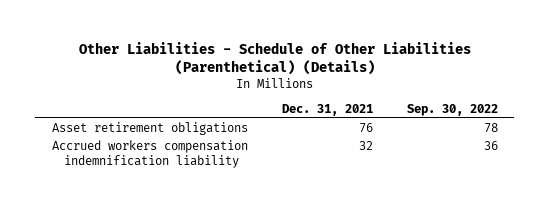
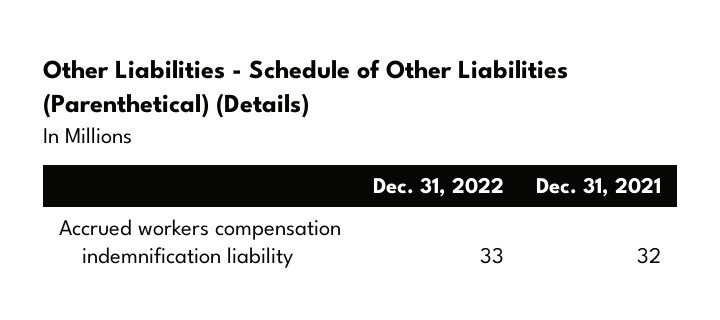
- | Dec. 31, 2021 | Sep. 30, 2022
+ | Dec. 31, 2022 | Dec. 31, 2021
- Asset retirement obligations | 76 | 78

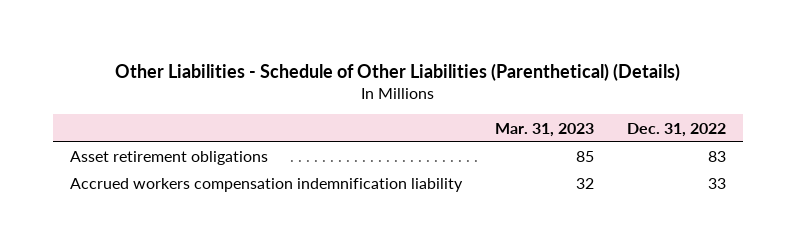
- | Dec. 31, 2022 | Dec. 31, 2021
+ | Mar. 31, 2023 | Dec. 31, 2022
+ Asset retirement obligations | 85 | 83

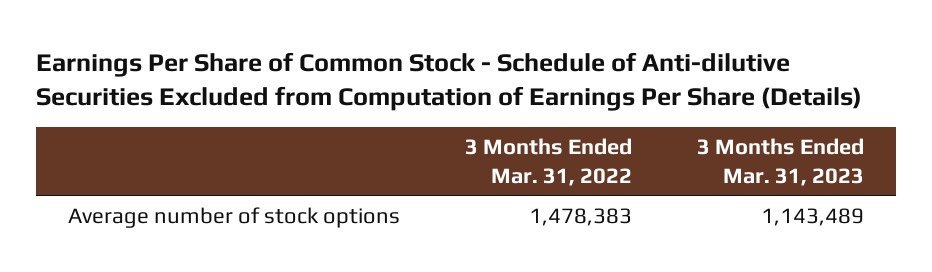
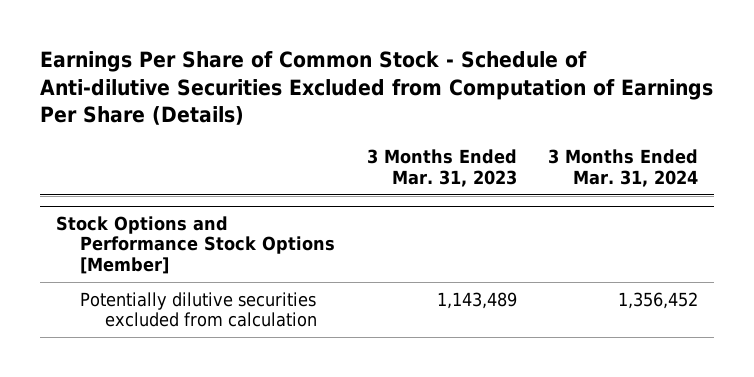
- | 3 Months Ended Mar. 31, 2022 | 3 Months Ended Mar. 31, 2023
+ | 3 Months Ended Mar. 31, 2023 | 3 Months Ended Mar. 31, 2024
- Average number of stock options | 1,478,383 | 1,143,489
+ Stock Options and Performance Stock Options [Member]
+ Potentially dilutive securities excluded from calculation | 1,143,489 | 1,356,452

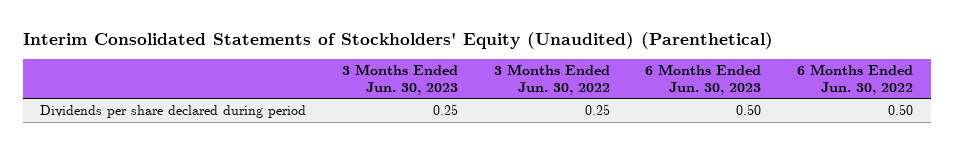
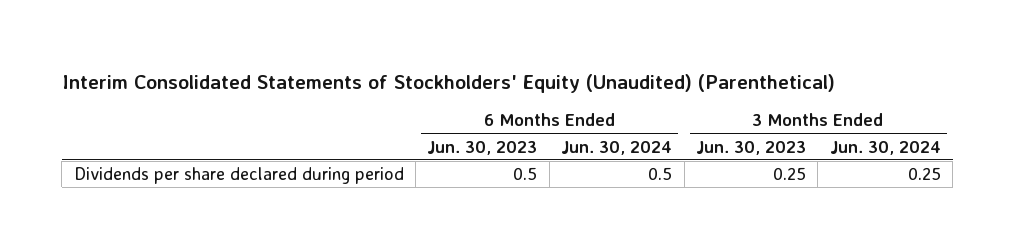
- | 3 Months Ended Jun. 30, 2023 | 3 Months Ended Jun. 30, 2022 | 6 Months Ended Jun. 30, 2023 | 6 Months Ended Jun. 30, 2022
+ | 6 Months Ended Jun. 30, 2023 | 6 Months Ended Jun. 30, 2024 | 3 Months Ended Jun. 30, 2023 | 3 Months Ended Jun. 30, 2024
- Dividends per share declared during period | 0.25 | 0.25 | 0.50 | 0.50
+ Dividends per share declared during period | 0.5 | 0.5 | 0.25 | 0.25

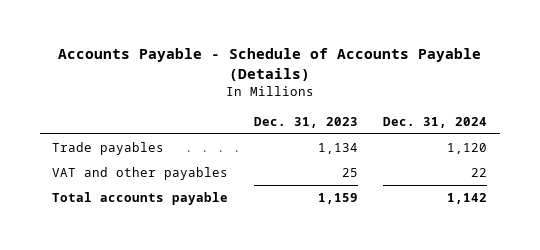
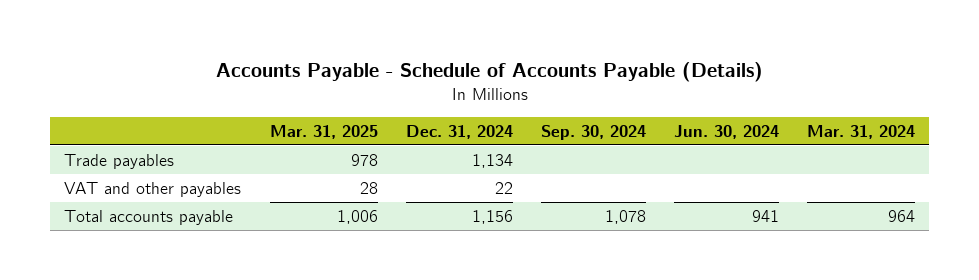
- | Dec. 31, 2023 | Dec. 31, 2024
+ | Mar. 31, 2025 | Dec. 31, 2024 | Sep. 30, 2024 | Jun. 30, 2024 | Mar. 31, 2024
- Trade payables | 1,134 | 1,120
+ Trade payables | 978 | 1,134 | | |
- Total accounts payable | 1,159 | 1,142
+ Total accounts payable | 1,006 | 1,156 | 1,078 | 941 | 964

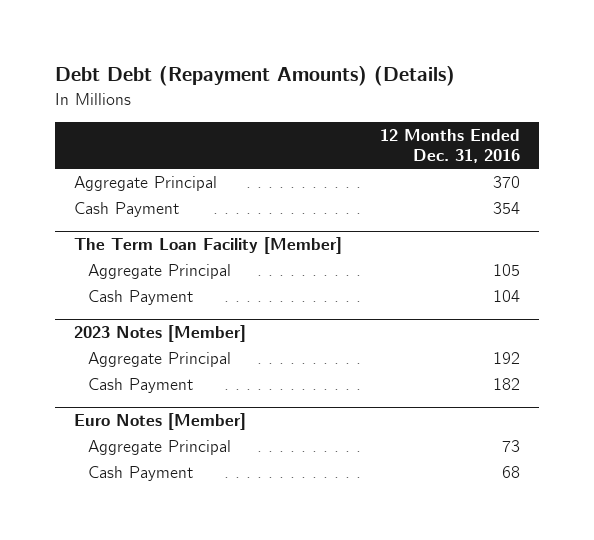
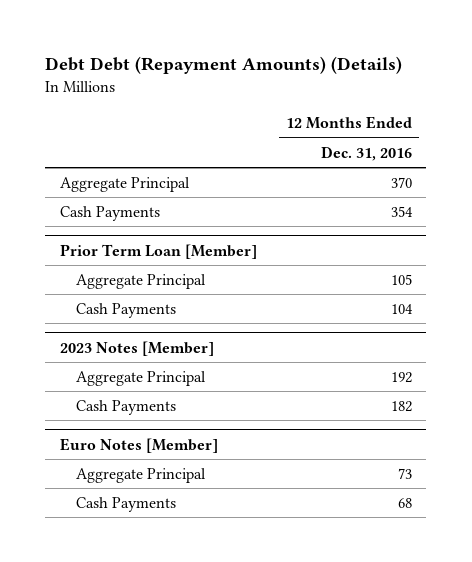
- Cash Payment | 354
- The Term Loan Facility [Member]
+ Cash Payments | 354
+ Prior Term Loan [Member]
- Cash Payment | 104
+ Cash Payments | 104
@ 2023 Notes [Member]
- Cash Payment | 182
+ Cash Payments | 182
@ Euro Notes [Member]
- Cash Payment | 68
+ Cash Payments | 68

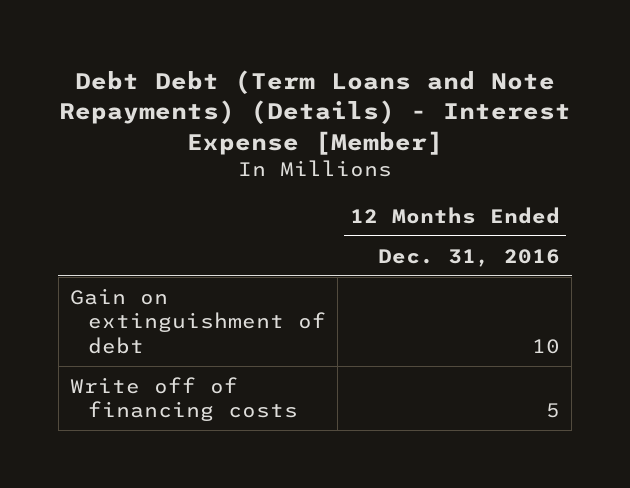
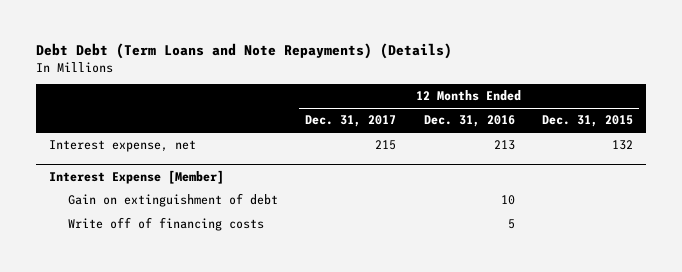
- Debt Debt (Term Loans and Note Repayments) (Details) - Interest Expense [Member]
+ Debt Debt (Term Loans and Note Repayments) (Details)
- | 12 Months Ended Dec. 31, 2016
+ | 12 Months Ended Dec. 31, 2017 | 12 Months Ended Dec. 31, 2016 | 12 Months Ended Dec. 31, 2015
+ Interest expense, net | 215 | 213 | 132
+ Interest Expense [Member]

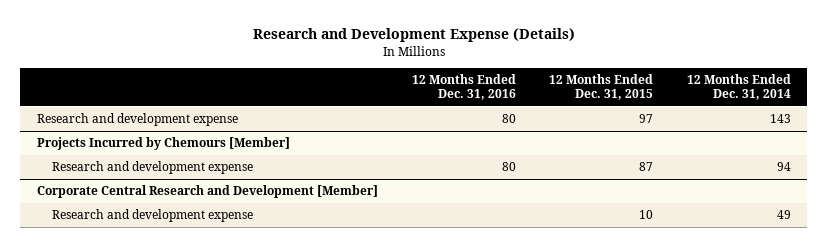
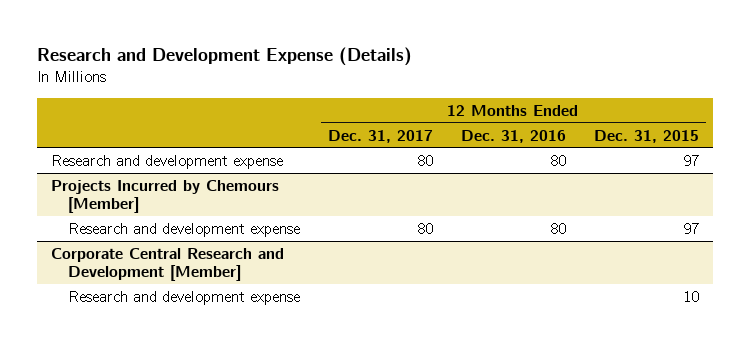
- | 12 Months Ended Dec. 31, 2016 | 12 Months Ended Dec. 31, 2015 | 12 Months Ended Dec. 31, 2014
+ | 12 Months Ended Dec. 31, 2017 | 12 Months Ended Dec. 31, 2016 | 12 Months Ended Dec. 31, 2015
@ Projects Incurred by Chemours [Member]
- Research and development expense | 80 | 87 | 94
+ Research and development expense | 80 | 80 | 97

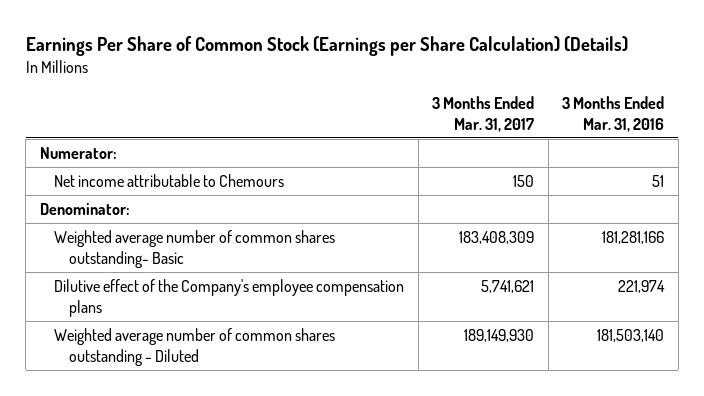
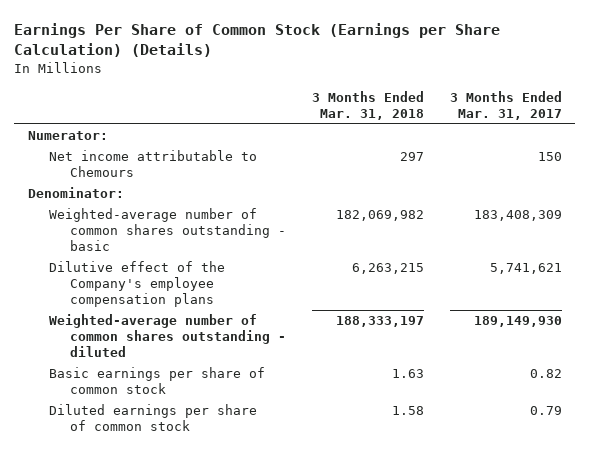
- | 3 Months Ended Mar. 31, 2017 | 3 Months Ended Mar. 31, 2016
+ | 3 Months Ended Mar. 31, 2018 | 3 Months Ended Mar. 31, 2017
- Weighted average number of common shares outstanding- Basic | 183,408,309 | 181,281,166
+ Weighted-average number of common shares outstanding - basic | 182,069,982 | 183,408,309
- Weighted average number of common shares outstanding - Diluted | 189,149,930 | 181,503,140
+ Weighted-average number of common shares outstanding - diluted | 188,333,197 | 189,149,930
+ Basic earnings per share of common stock | 1.63 | 0.82
+ Diluted earnings per share of common stock | 1.58 | 0.79

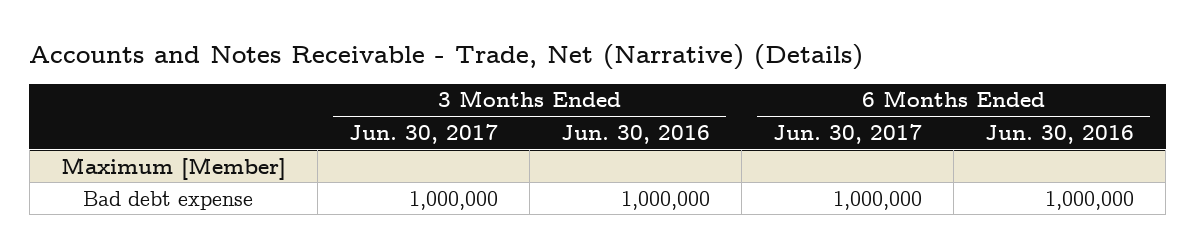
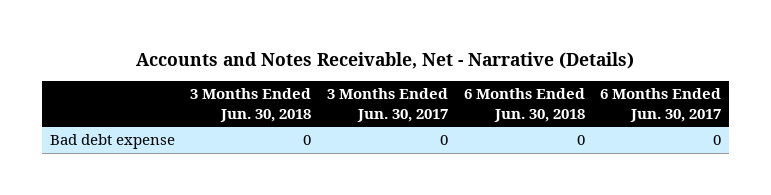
- Accounts and Notes Receivable - Trade, Net (Narrative) (Details)
+ Accounts and Notes Receivable, Net - Narrative (Details)
- | 3 Months Ended Jun. 30, 2017 | 3 Months Ended Jun. 30, 2016 | 6 Months Ended Jun. 30, 2017 | 6 Months Ended Jun. 30, 2016
+ | 3 Months Ended Jun. 30, 2018 | 3 Months Ended Jun. 30, 2017 | 6 Months Ended Jun. 30, 2018 | 6 Months Ended Jun. 30, 2017
- Maximum [Member]
- Bad debt expense | 1,000,000 | 1,000,000 | 1,000,000 | 1,000,000
+ Bad debt expense | 0 | 0 | 0 | 0

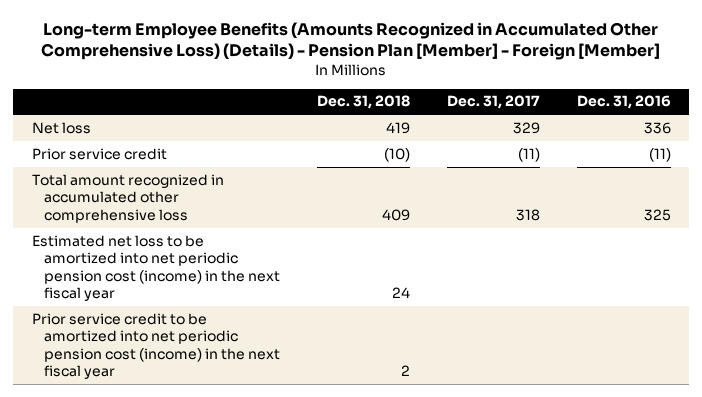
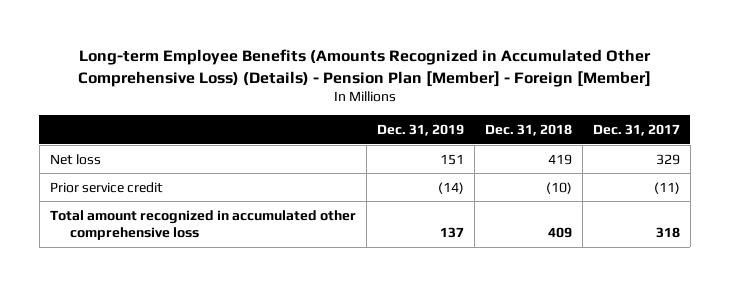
- | Dec. 31, 2018 | Dec. 31, 2017 | Dec. 31, 2016
+ | Dec. 31, 2019 | Dec. 31, 2018 | Dec. 31, 2017
- Estimated net loss to be amortized into net periodic pension cost (income) in the next fiscal year | 24 | |
- Prior service credit to be amortized into net periodic pension cost (income) in the next fiscal year | 2 | |

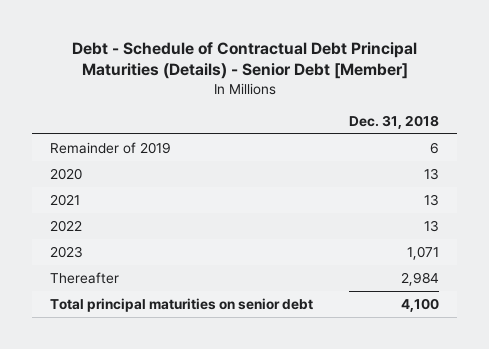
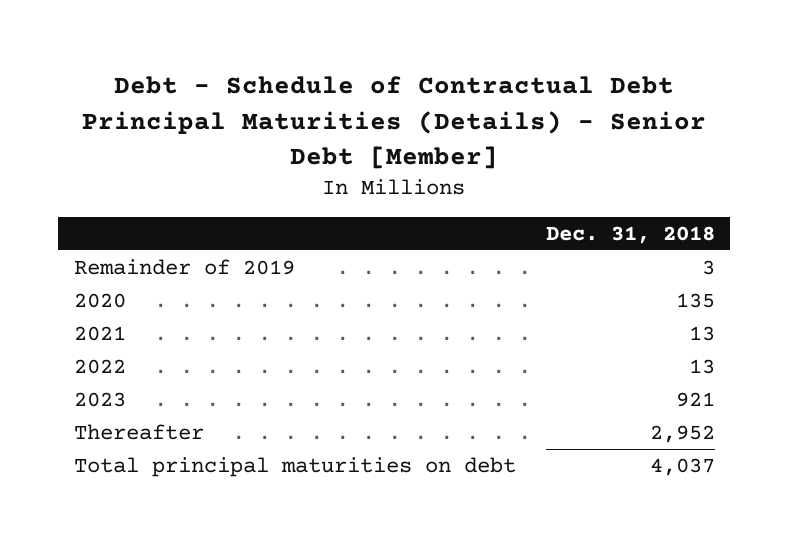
- Remainder of 2019 | 6
- 2020 | 13
+ Remainder of 2019 | 3
+ 2020 | 135
- 2023 | 1,071
- Thereafter | 2,984
- Total principal maturities on senior debt | 4,100
+ 2023 | 921
+ Thereafter | 2,952
+ Total principal maturities on debt | 4,037

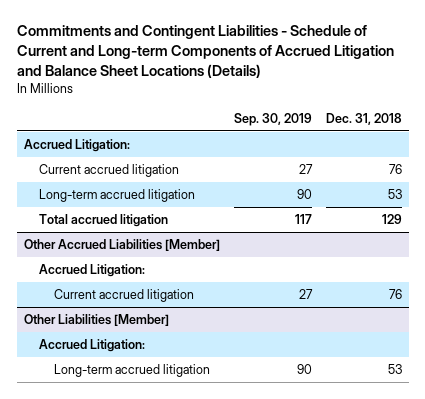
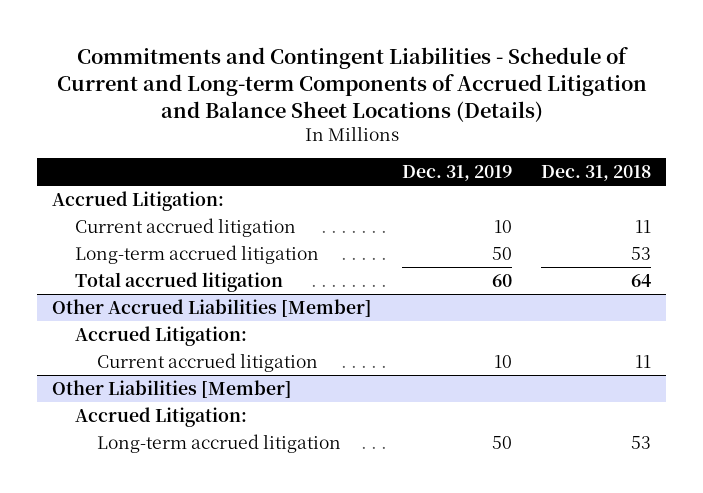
- | Sep. 30, 2019 | Dec. 31, 2018
+ | Dec. 31, 2019 | Dec. 31, 2018
- Current accrued litigation | 27 | 76
+ Current accrued litigation | 10 | 11
- Total accrued litigation | 117 | 129
+ Total accrued litigation | 60 | 64
@ Other Accrued Liabilities [Member]
- Current accrued litigation | 27 | 76
+ Current accrued litigation | 10 | 11

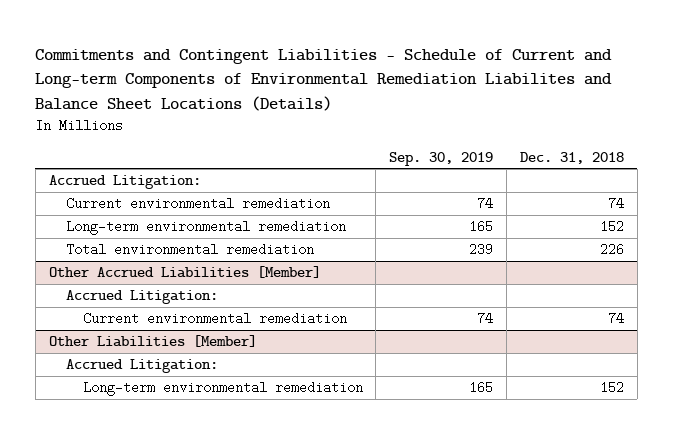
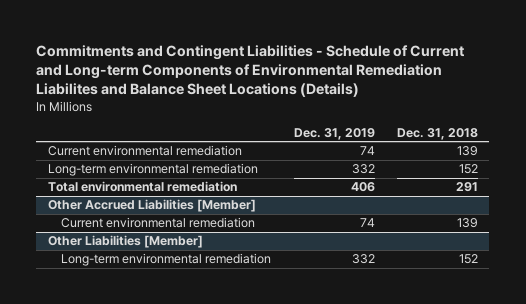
- | Sep. 30, 2019 | Dec. 31, 2018
+ | Dec. 31, 2019 | Dec. 31, 2018
- Accrued Litigation:
- Current environmental remediation | 74 | 74
+ Current environmental remediation | 74 | 139
- Total environmental remediation | 239 | 226
+ Total environmental remediation | 406 | 291
@ Other Accrued Liabilities [Member]
- Accrued Litigation:
- Current environmental remediation | 74 | 74
+ Current environmental remediation | 74 | 139
@ Other Liabilities [Member]
- Accrued Litigation:

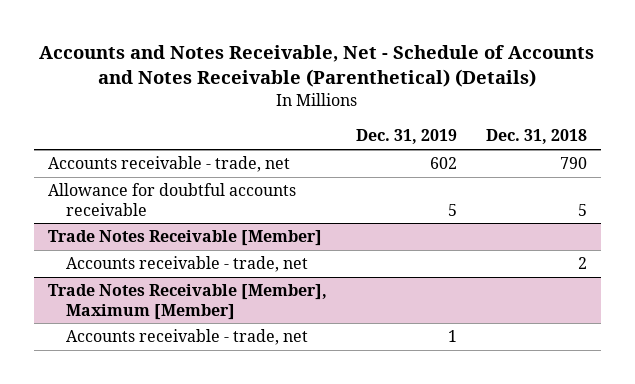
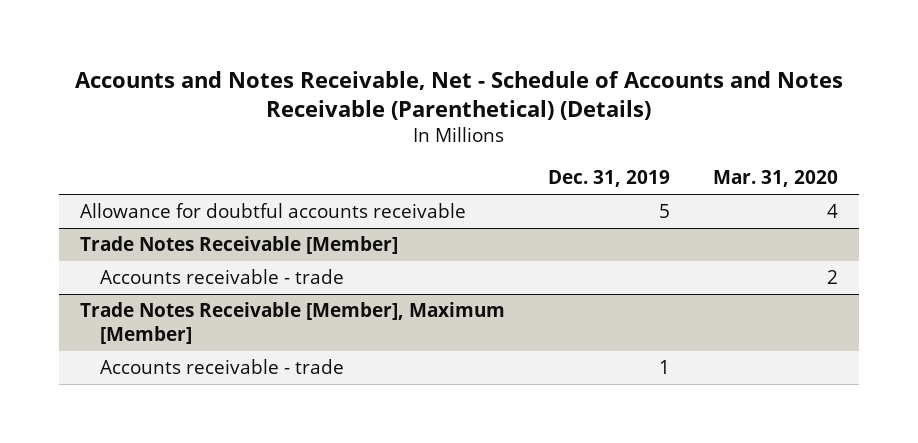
- | Dec. 31, 2019 | Dec. 31, 2018
+ | Dec. 31, 2019 | Mar. 31, 2020
- Accounts receivable - trade, net | 602 | 790
@ Trade Notes Receivable [Member]
- Accounts receivable - trade, net | | 2
+ Accounts receivable - trade | | 2
@ Trade Notes Receivable [Member], Maximum [Member]
- Accounts receivable - trade, net | 1 |
+ Accounts receivable - trade | 1 |

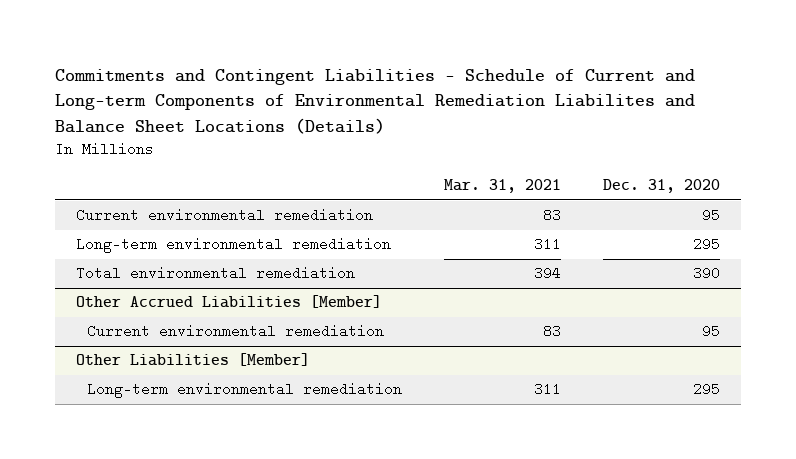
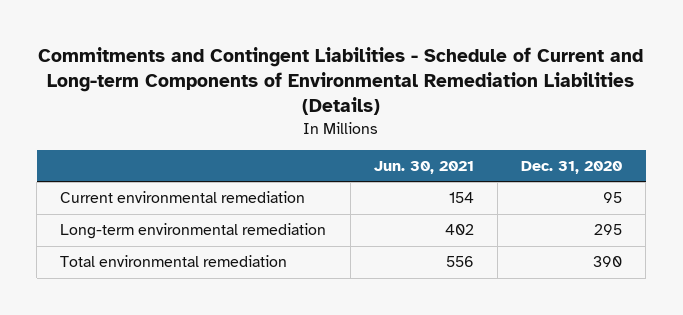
- Commitments and Contingent Liabilities - Schedule of Current and Long-term Components of Environmental Remediation Liabilites and Balance Sheet Locations (Details)
+ Commitments and Contingent Liabilities - Schedule of Current and Long-term Components of Environmental Remediation Liabilities (Details)
- | Mar. 31, 2021 | Dec. 31, 2020
+ | Jun. 30, 2021 | Dec. 31, 2020
- Other Accrued Liabilities [Member]
- Current environmental remediation | 83 | 95
- Other Liabilities [Member]
- Long-term environmental remediation | 311 | 295

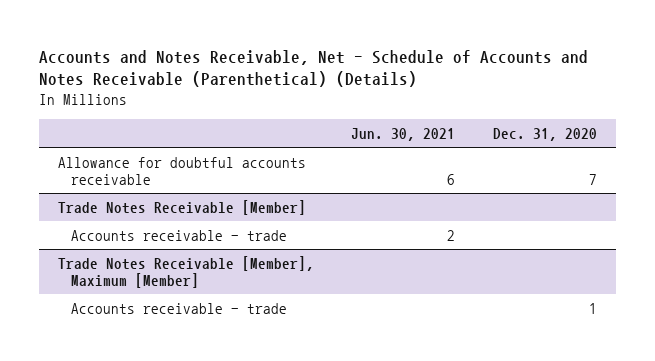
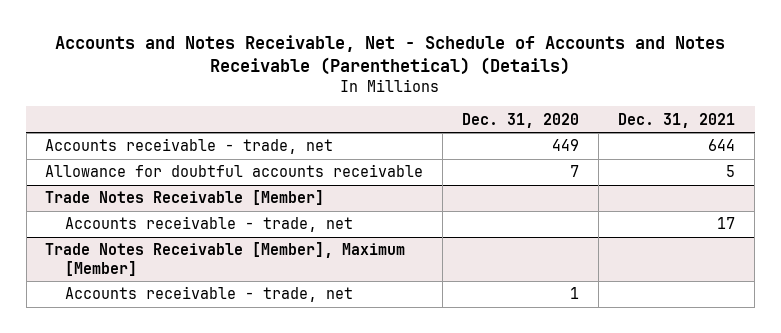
- | Jun. 30, 2021 | Dec. 31, 2020
+ | Dec. 31, 2020 | Dec. 31, 2021
+ Accounts receivable - trade, net | 449 | 644
@ Trade Notes Receivable [Member]
- Accounts receivable - trade | 2 |
+ Accounts receivable - trade, net | | 17
@ Trade Notes Receivable [Member], Maximum [Member]
- Accounts receivable - trade | | 1
+ Accounts receivable - trade, net | 1 |

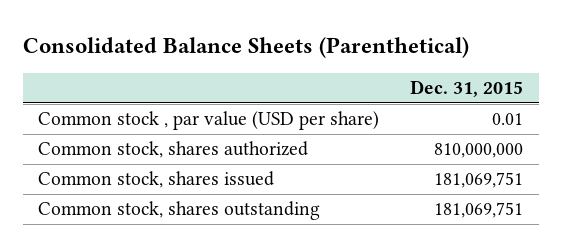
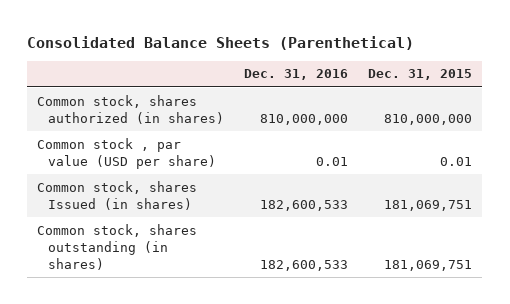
- | Dec. 31, 2015
+ | Dec. 31, 2016 | Dec. 31, 2015
+ Common stock, shares authorized (in shares) | 810,000,000 | 810,000,000
- Common stock, shares authorized | 810,000,000
- Common stock, shares issued | 181,069,751
- Common stock, shares outstanding | 181,069,751
+ Common stock, shares Issued (in shares) | 182,600,533 | 181,069,751
+ Common stock, shares outstanding (in shares) | 182,600,533 | 181,069,751

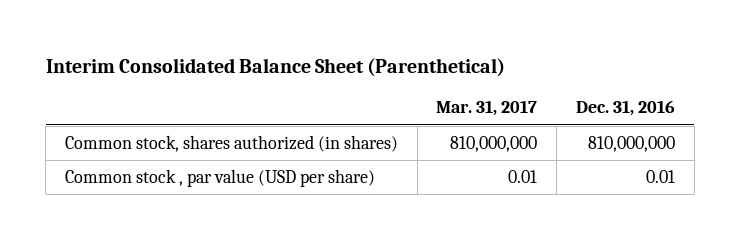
- Consolidated Balance Sheets (Parenthetical)
+ Interim Consolidated Balance Sheet (Parenthetical)
- | Dec. 31, 2016 | Dec. 31, 2015
+ | Mar. 31, 2017 | Dec. 31, 2016
- Common stock, shares Issued (in shares) | 182,600,533 | 181,069,751
- Common stock, shares outstanding (in shares) | 182,600,533 | 181,069,751

